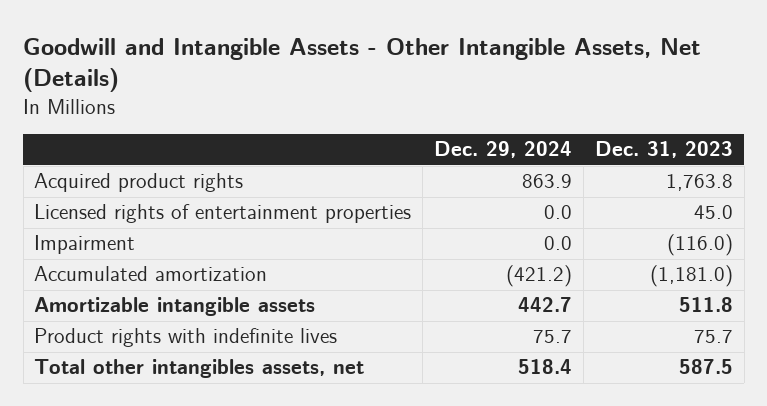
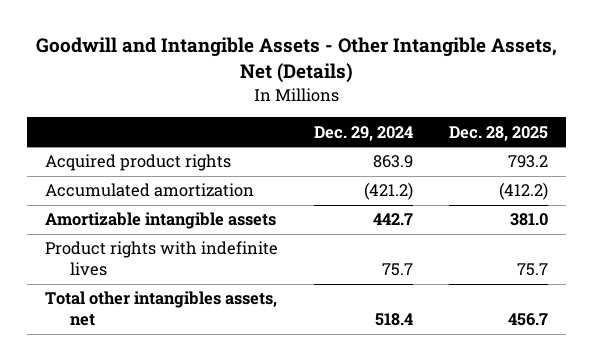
- | Dec. 29, 2024 | Dec. 31, 2023
+ | Dec. 29, 2024 | Dec. 28, 2025
- Licensed rights of entertainment properties | 0.0 | 45.0
- Impairment | 0.0 | (116.0)

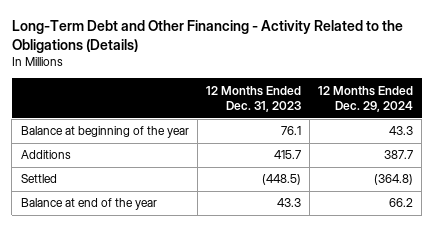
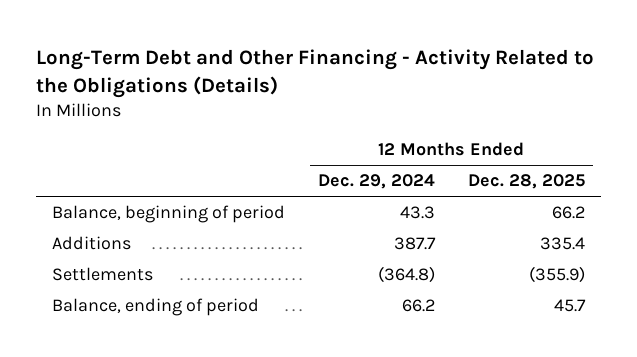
- | 12 Months Ended Dec. 31, 2023 | 12 Months Ended Dec. 29, 2024
+ | 12 Months Ended Dec. 29, 2024 | 12 Months Ended Dec. 28, 2025
- Balance at beginning of the year | 76.1 | 43.3
+ Balance, beginning of period | 43.3 | 66.2
- Settled | (448.5) | (364.8)
- Balance at end of the year | 43.3 | 66.2
+ Settlements | (364.8) | (355.9)
+ Balance, ending of period | 66.2 | 45.7

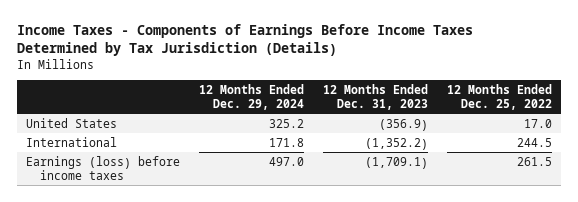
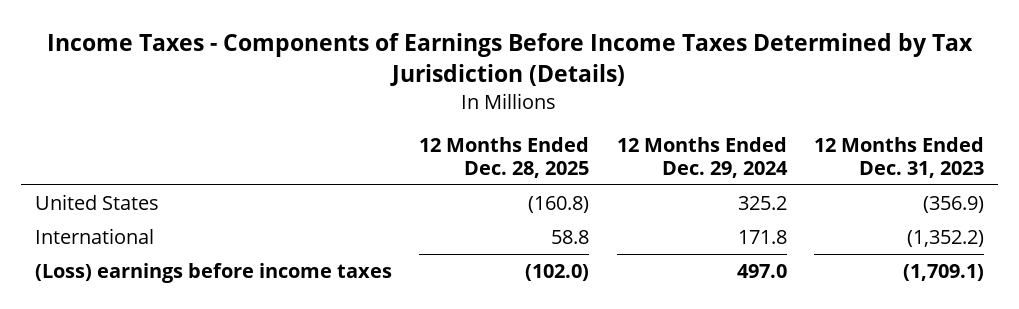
- | 12 Months Ended Dec. 29, 2024 | 12 Months Ended Dec. 31, 2023 | 12 Months Ended Dec. 25, 2022
+ | 12 Months Ended Dec. 28, 2025 | 12 Months Ended Dec. 29, 2024 | 12 Months Ended Dec. 31, 2023
- Earnings (loss) before income taxes | 497.0 | (1,709.1) | 261.5
+ (Loss) earnings before income taxes | (102.0) | 497.0 | (1,709.1)

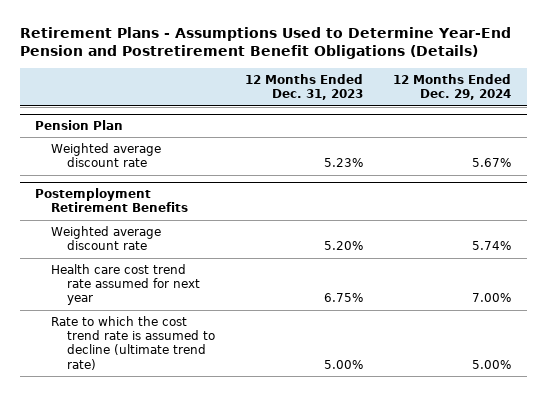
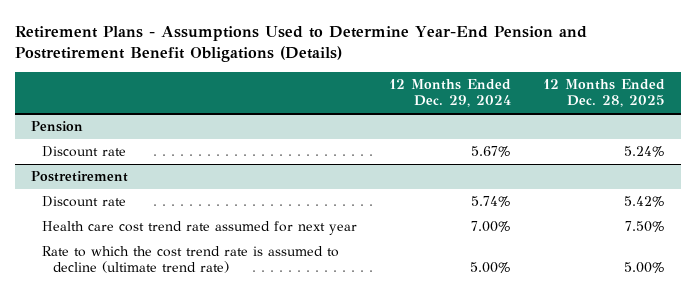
- | 12 Months Ended Dec. 31, 2023 | 12 Months Ended Dec. 29, 2024
+ | 12 Months Ended Dec. 29, 2024 | 12 Months Ended Dec. 28, 2025
- Pension Plan
- Weighted average discount rate | 5.23% | 5.67%
- Postemployment Retirement Benefits
- Weighted average discount rate | 5.20% | 5.74%
+ Pension
+ Discount rate | 5.67% | 5.24%
+ Postretirement
+ Discount rate | 5.74% | 5.42%

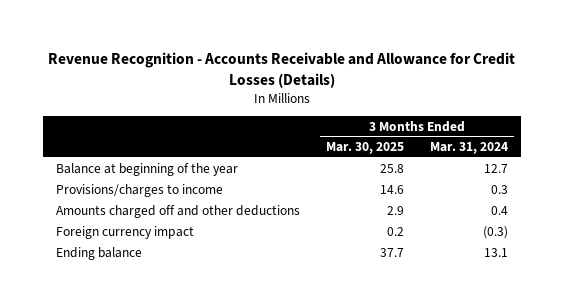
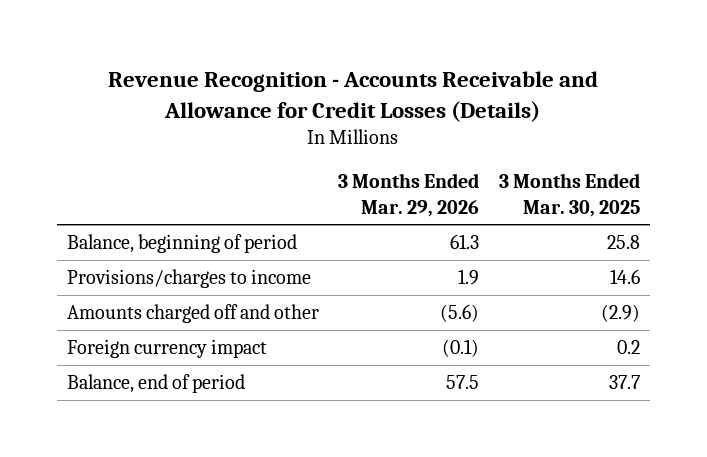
- | 3 Months Ended Mar. 30, 2025 | 3 Months Ended Mar. 31, 2024
+ | 3 Months Ended Mar. 29, 2026 | 3 Months Ended Mar. 30, 2025
- Balance at beginning of the year | 25.8 | 12.7
+ Balance, beginning of period | 61.3 | 25.8
- Amounts charged off and other deductions | 2.9 | 0.4
+ Amounts charged off and other | (5.6) | (2.9)
- Ending balance | 37.7 | 13.1
+ Balance, end of period | 57.5 | 37.7

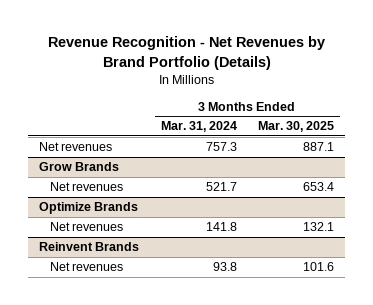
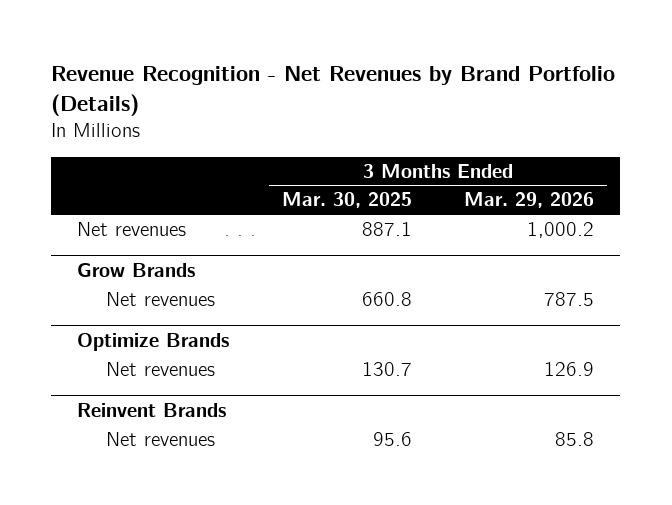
- | 3 Months Ended Mar. 31, 2024 | 3 Months Ended Mar. 30, 2025
+ | 3 Months Ended Mar. 30, 2025 | 3 Months Ended Mar. 29, 2026
@ Grow Brands
- Net revenues | 521.7 | 653.4
+ Net revenues | 660.8 | 787.5
@ Optimize Brands
- Net revenues | 141.8 | 132.1
+ Net revenues | 130.7 | 126.9
@ Reinvent Brands
- Net revenues | 93.8 | 101.6
+ Net revenues | 95.6 | 85.8

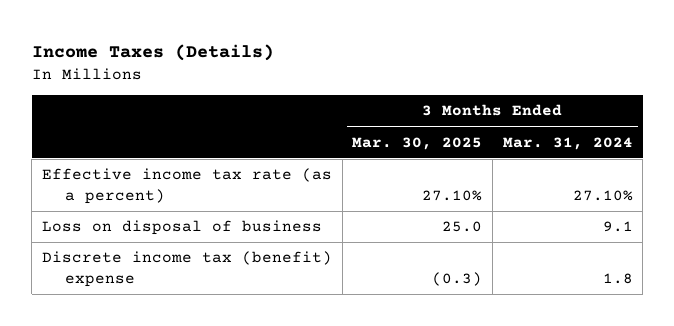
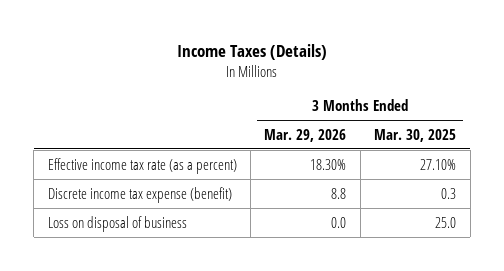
- | 3 Months Ended Mar. 30, 2025 | 3 Months Ended Mar. 31, 2024
+ | 3 Months Ended Mar. 29, 2026 | 3 Months Ended Mar. 30, 2025
+ Discrete income tax expense (benefit) | 8.8 | 0.3
- Discrete income tax (benefit) expense | (0.3) | 1.8

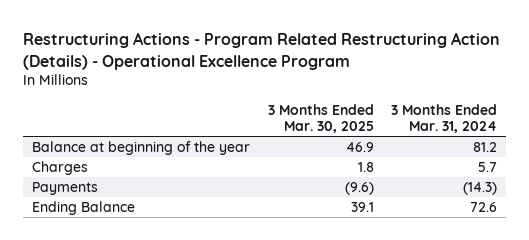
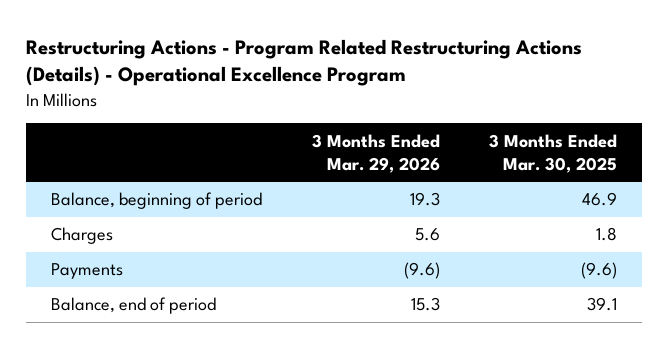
- Restructuring Actions - Program Related Restructuring Action (Details) - Operational Excellence Program
+ Restructuring Actions - Program Related Restructuring Actions (Details) - Operational Excellence Program
- | 3 Months Ended Mar. 30, 2025 | 3 Months Ended Mar. 31, 2024
+ | 3 Months Ended Mar. 29, 2026 | 3 Months Ended Mar. 30, 2025
- Balance at beginning of the year | 46.9 | 81.2
+ Balance, beginning of period | 19.3 | 46.9
- Ending Balance | 39.1 | 72.6
+ Balance, end of period | 15.3 | 39.1

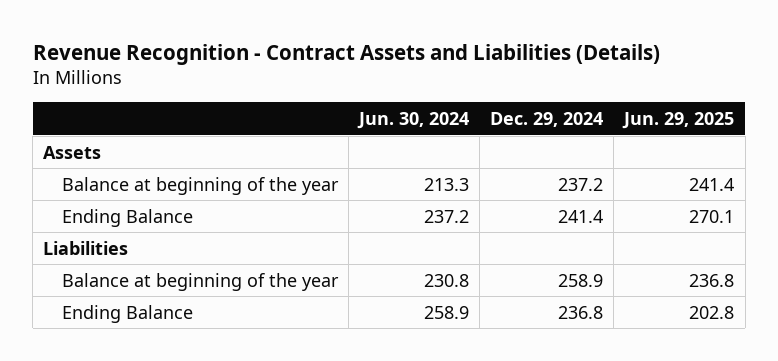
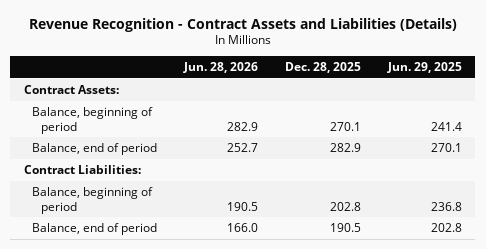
- | Jun. 30, 2024 | Dec. 29, 2024 | Jun. 29, 2025
+ | Jun. 28, 2026 | Dec. 28, 2025 | Jun. 29, 2025
- Assets
- Balance at beginning of the year | 213.3 | 237.2 | 241.4
- Ending Balance | 237.2 | 241.4 | 270.1
- Liabilities
- Balance at beginning of the year | 230.8 | 258.9 | 236.8
- Ending Balance | 258.9 | 236.8 | 202.8
+ Contract Assets:
+ Balance, beginning of period | 282.9 | 270.1 | 241.4
+ Balance, end of period | 252.7 | 282.9 | 270.1
+ Contract Liabilities:
+ Balance, beginning of period | 190.5 | 202.8 | 236.8
+ Balance, end of period | 166.0 | 190.5 | 202.8

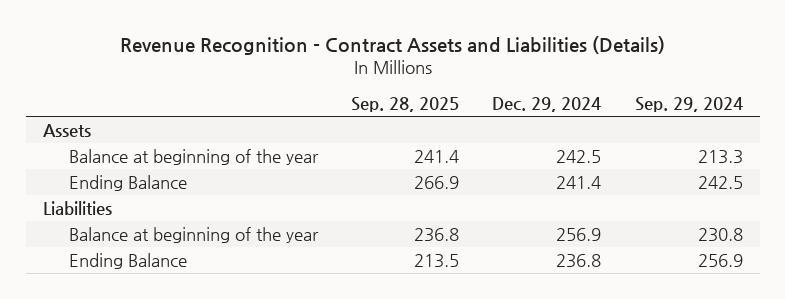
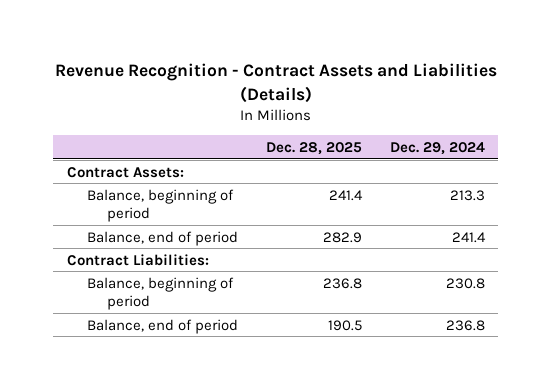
- | Sep. 28, 2025 | Dec. 29, 2024 | Sep. 29, 2024
+ | Dec. 28, 2025 | Dec. 29, 2024
- Assets
- Balance at beginning of the year | 241.4 | 242.5 | 213.3
- Ending Balance | 266.9 | 241.4 | 242.5
- Liabilities
- Balance at beginning of the year | 236.8 | 256.9 | 230.8
- Ending Balance | 213.5 | 236.8 | 256.9
+ Contract Assets:
+ Balance, beginning of period | 241.4 | 213.3
+ Balance, end of period | 282.9 | 241.4
+ Contract Liabilities:
+ Balance, beginning of period | 236.8 | 230.8
+ Balance, end of period | 190.5 | 236.8

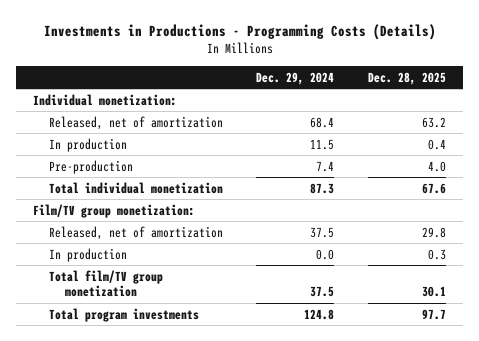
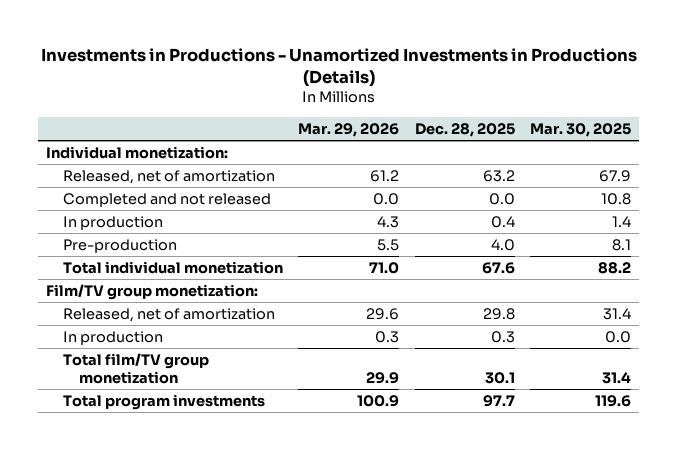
- Investments in Productions - Programming Costs (Details)
+ Investments in Productions - Unamortized Investments in Productions (Details)
- | Dec. 29, 2024 | Dec. 28, 2025
+ | Mar. 29, 2026 | Dec. 28, 2025 | Mar. 30, 2025
+ Completed and not released | 0.0 | 0.0 | 10.8

